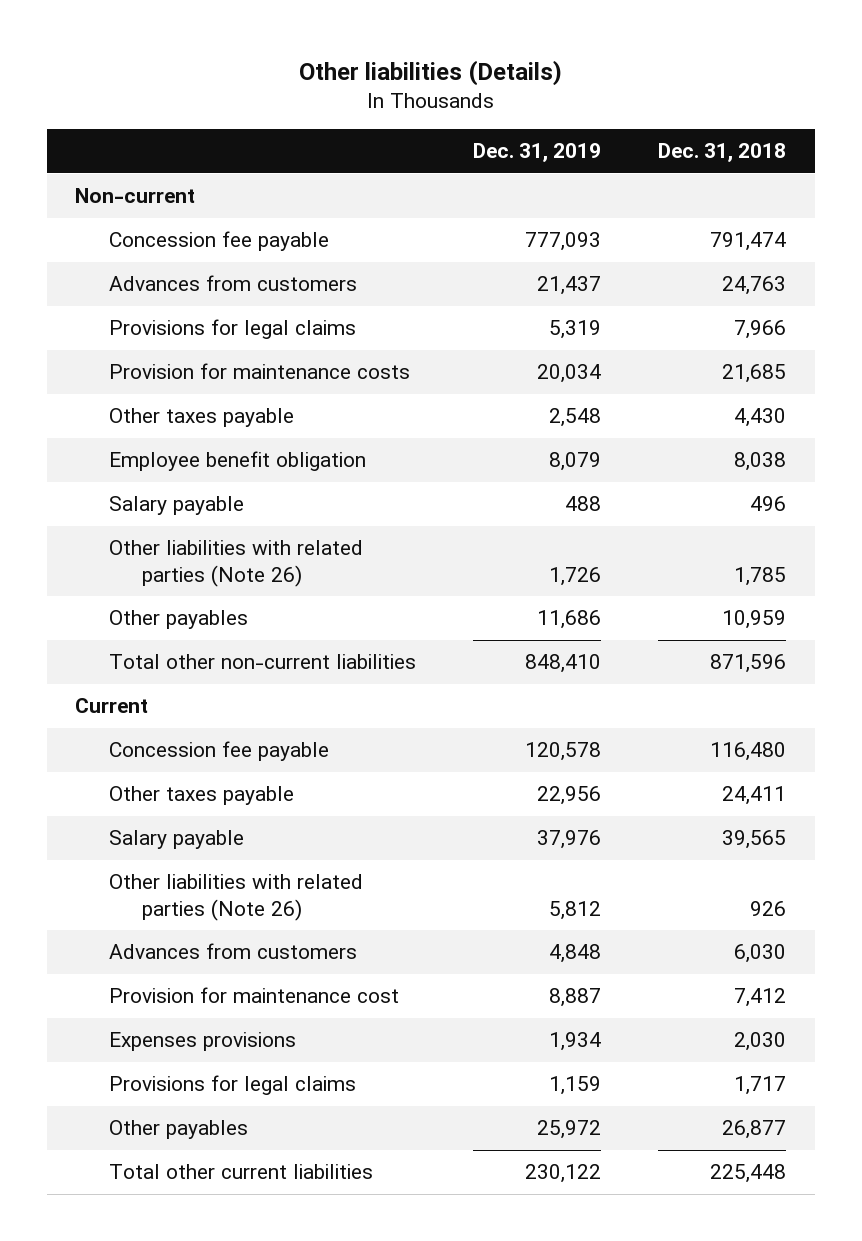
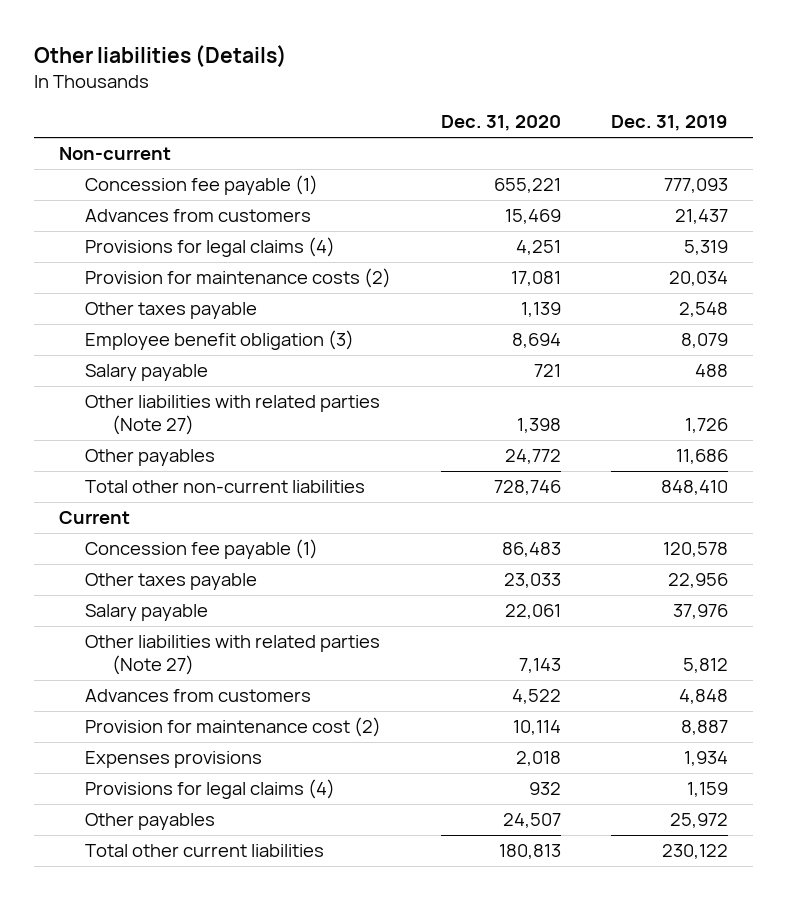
- | Dec. 31, 2019 | Dec. 31, 2018
+ | Dec. 31, 2020 | Dec. 31, 2019
- Concession fee payable | 777,093 | 791,474
+ Concession fee payable (1) | 655,221 | 777,093
- Provisions for legal claims | 5,319 | 7,966
- Provision for maintenance costs | 20,034 | 21,685
+ Provisions for legal claims (4) | 4,251 | 5,319
+ Provision for maintenance costs (2) | 17,081 | 20,034
- Employee benefit obligation | 8,079 | 8,038
+ Employee benefit obligation (3) | 8,694 | 8,079
- Other liabilities with related parties (Note 26) | 1,726 | 1,785
+ Other liabilities with related parties (Note 27) | 1,398 | 1,726
- Concession fee payable | 120,578 | 116,480
+ Concession fee payable (1) | 86,483 | 120,578
- Other liabilities with related parties (Note 26) | 5,812 | 926
+ Other liabilities with related parties (Note 27) | 7,143 | 5,812
- Provision for maintenance cost | 8,887 | 7,412
+ Provision for maintenance cost (2) | 10,114 | 8,887
- Provisions for legal claims | 1,159 | 1,717
+ Provisions for legal claims (4) | 932 | 1,159

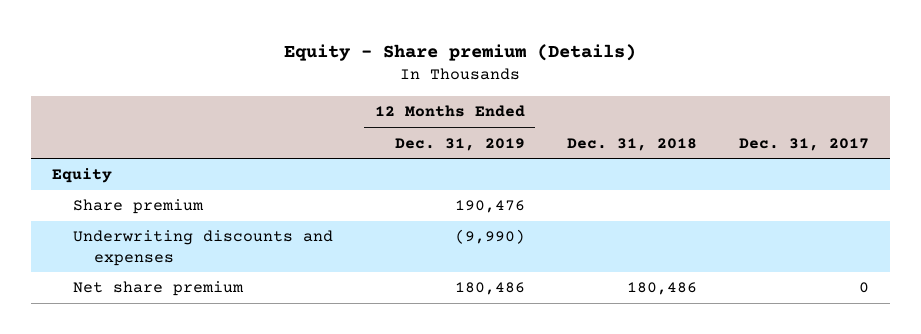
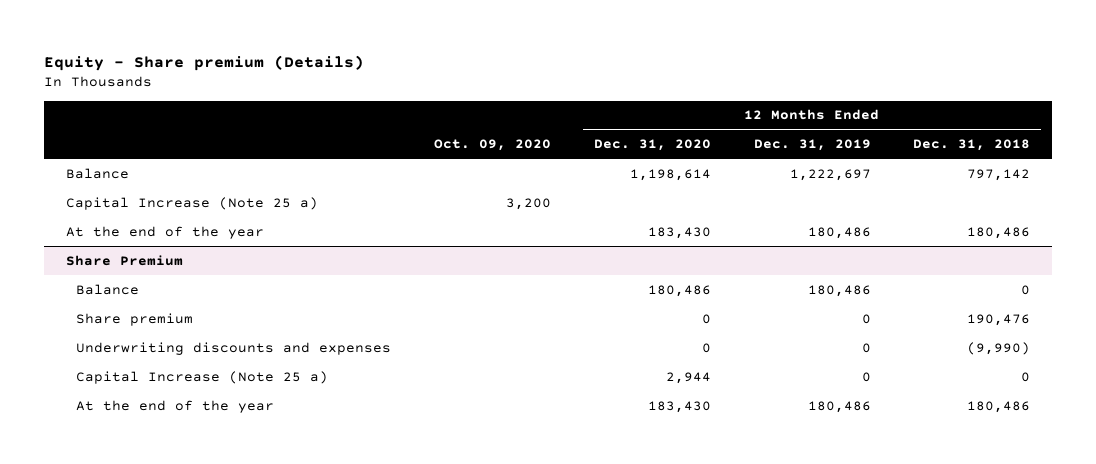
- | 12 Months Ended Dec. 31, 2019 | Dec. 31, 2018 | Dec. 31, 2017
+ | Oct. 09, 2020 | 12 Months Ended Dec. 31, 2020 | 12 Months Ended Dec. 31, 2019 | 12 Months Ended Dec. 31, 2018
- Equity
- Share premium | 190,476 | |
- Underwriting discounts and expenses | (9,990) | |
- Net share premium | 180,486 | 180,486 | 0
+ Balance | | 1,198,614 | 1,222,697 | 797,142
+ Capital Increase (Note 25 a) | 3,200 | | |
+ At the end of the year | | 183,430 | 180,486 | 180,486
+ Share Premium
+ Balance | | 180,486 | 180,486 | 0
+ Share premium | | 0 | 0 | 190,476
+ Underwriting discounts and expenses | | 0 | 0 | (9,990)
+ Capital Increase (Note 25 a) | | 2,944 | 0 | 0
+ At the end of the year | | 183,430 | 180,486 | 180,486

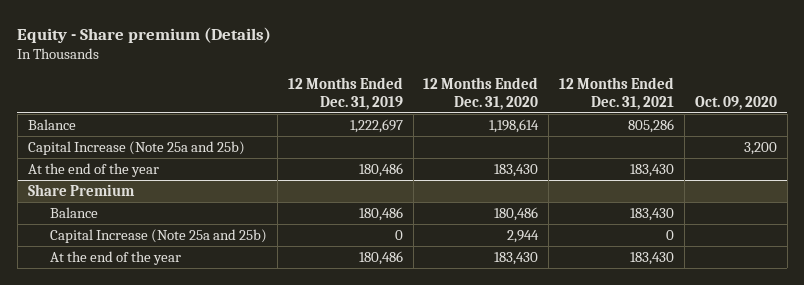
- | Oct. 09, 2020 | 12 Months Ended Dec. 31, 2020 | 12 Months Ended Dec. 31, 2019 | 12 Months Ended Dec. 31, 2018
+ | 12 Months Ended Dec. 31, 2019 | 12 Months Ended Dec. 31, 2020 | 12 Months Ended Dec. 31, 2021 | Oct. 09, 2020
- Capital Increase (Note 25 a) | 3,200 | | |
+ Capital Increase (Note 25a and 25b) | | | | 3,200
@ Share Premium
- Share premium | | 0 | 0 | 190,476
- Underwriting discounts and expenses | | 0 | 0 | (9,990)
- Capital Increase (Note 25 a) | | 2,944 | 0 | 0
+ Capital Increase (Note 25a and 25b) | 0 | 2,944 | 0 |

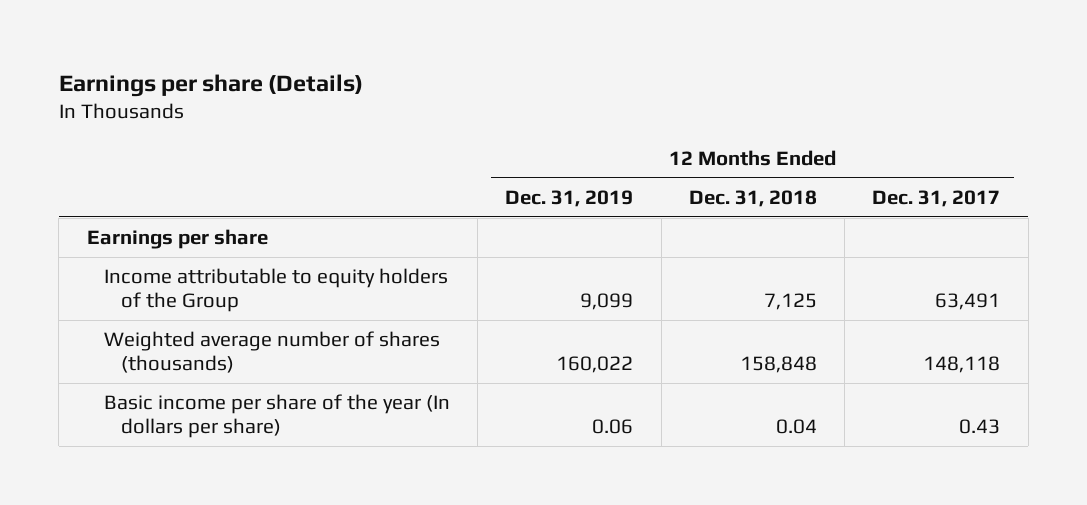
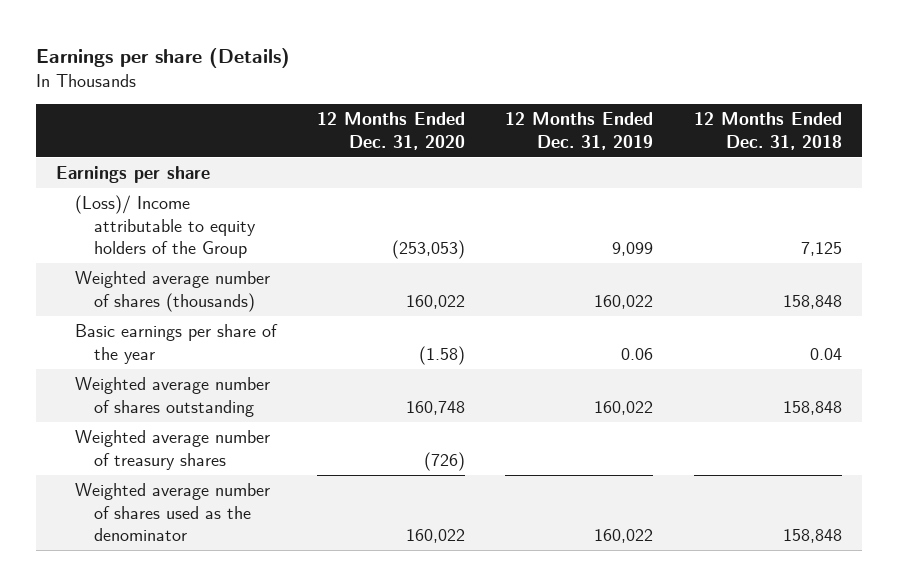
- | 12 Months Ended Dec. 31, 2019 | 12 Months Ended Dec. 31, 2018 | 12 Months Ended Dec. 31, 2017
+ | 12 Months Ended Dec. 31, 2020 | 12 Months Ended Dec. 31, 2019 | 12 Months Ended Dec. 31, 2018
- Income attributable to equity holders of the Group | 9,099 | 7,125 | 63,491
+ (Loss)/ Income attributable to equity holders of the Group | (253,053) | 9,099 | 7,125
- Basic income per share of the year (In dollars per share) | 0.06 | 0.04 | 0.43
+ Basic earnings per share of the year | (1.58) | 0.06 | 0.04
+ Weighted average number of shares outstanding | 160,748 | 160,022 | 158,848
+ Weighted average number of treasury shares | (726) | |
+ Weighted average number of shares used as the denominator | 160,022 | 160,022 | 158,848

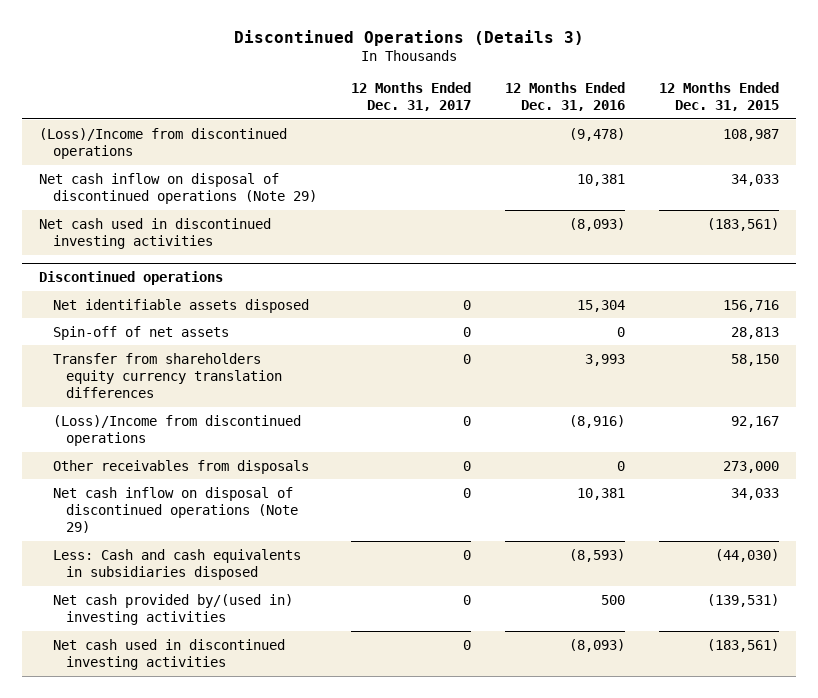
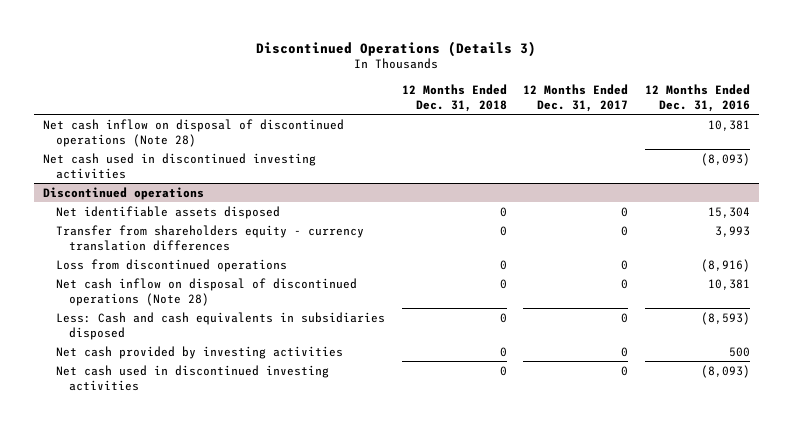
- | 12 Months Ended Dec. 31, 2017 | 12 Months Ended Dec. 31, 2016 | 12 Months Ended Dec. 31, 2015
+ | 12 Months Ended Dec. 31, 2018 | 12 Months Ended Dec. 31, 2017 | 12 Months Ended Dec. 31, 2016
- (Loss)/Income from discontinued operations | | (9,478) | 108,987
- Net cash inflow on disposal of discontinued operations (Note 29) | | 10,381 | 34,033
+ Net cash inflow on disposal of discontinued operations (Note 28) | | | 10,381
@ Discontinued operations
- Spin-off of net assets | 0 | 0 | 28,813
- Transfer from shareholders equity currency translation differences | 0 | 3,993 | 58,150
- (Loss)/Income from discontinued operations | 0 | (8,916) | 92,167
- Other receivables from disposals | 0 | 0 | 273,000
- Net cash inflow on disposal of discontinued operations (Note 29) | 0 | 10,381 | 34,033
+ Transfer from shareholders equity - currency translation differences | 0 | 0 | 3,993
+ Loss from discontinued operations | 0 | 0 | (8,916)
+ Net cash inflow on disposal of discontinued operations (Note 28) | 0 | 0 | 10,381
- Net cash provided by/(used in) investing activities | 0 | 500 | (139,531)
+ Net cash provided by investing activities | 0 | 0 | 500

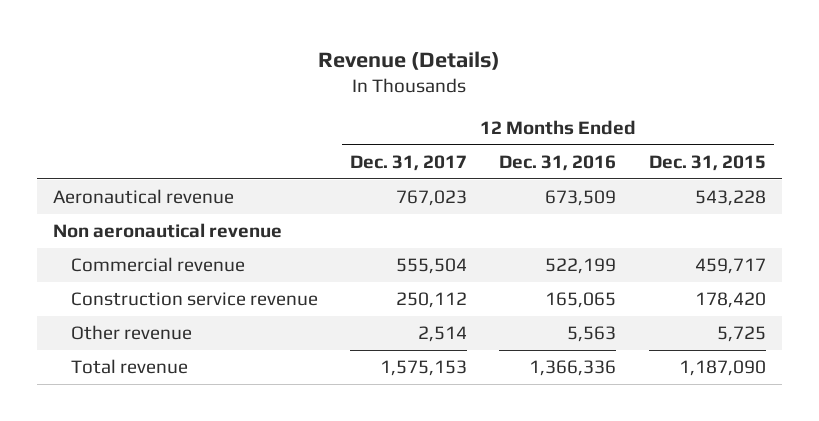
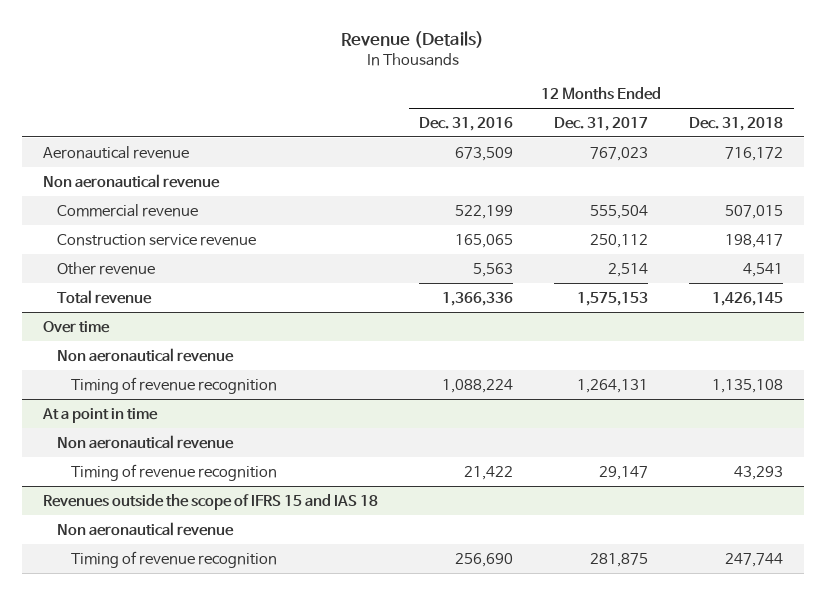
- | 12 Months Ended Dec. 31, 2017 | 12 Months Ended Dec. 31, 2016 | 12 Months Ended Dec. 31, 2015
+ | 12 Months Ended Dec. 31, 2016 | 12 Months Ended Dec. 31, 2017 | 12 Months Ended Dec. 31, 2018
+ Over time
+ Non aeronautical revenue
+ Timing of revenue recognition | 1,088,224 | 1,264,131 | 1,135,108
+ At a point in time
+ Non aeronautical revenue
+ Timing of revenue recognition | 21,422 | 29,147 | 43,293
+ Revenues outside the scope of IFRS 15 and IAS 18
+ Non aeronautical revenue
+ Timing of revenue recognition | 256,690 | 281,875 | 247,744

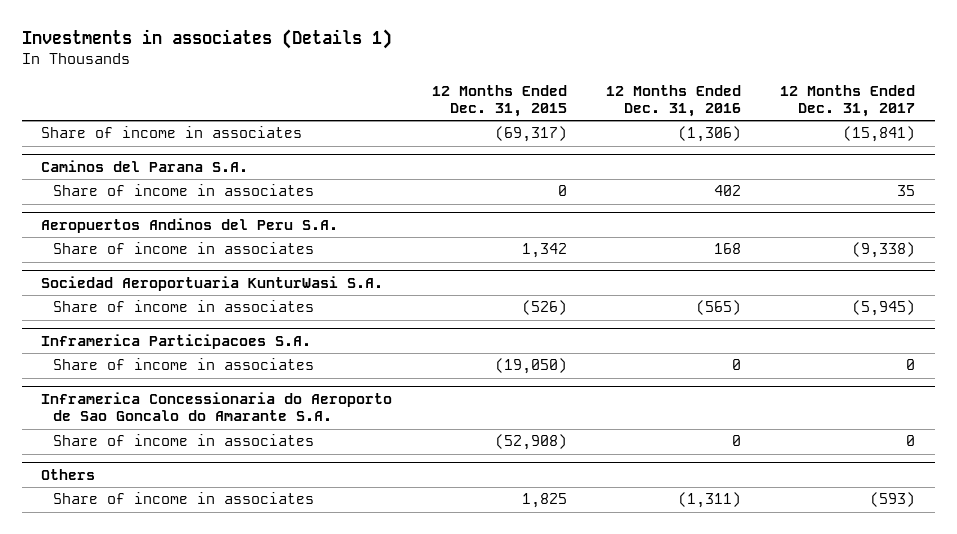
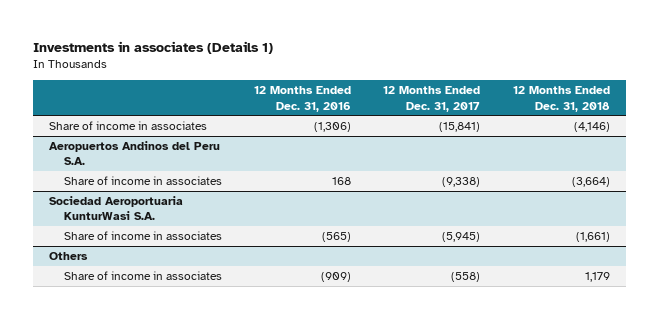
- | 12 Months Ended Dec. 31, 2015 | 12 Months Ended Dec. 31, 2016 | 12 Months Ended Dec. 31, 2017
+ | 12 Months Ended Dec. 31, 2016 | 12 Months Ended Dec. 31, 2017 | 12 Months Ended Dec. 31, 2018
- Caminos del Parana S.A.
- Share of income in associates | 0 | 402 | 35
- Inframerica Participacoes S.A.
- Share of income in associates | (19,050) | 0 | 0
- Inframerica Concessionaria do Aeroporto de Sao Goncalo do Amarante S.A.
- Share of income in associates | (52,908) | 0 | 0
@ Others
- Share of income in associates | 1,825 | (1,311) | (593)
+ Share of income in associates | (909) | (558) | 1,179

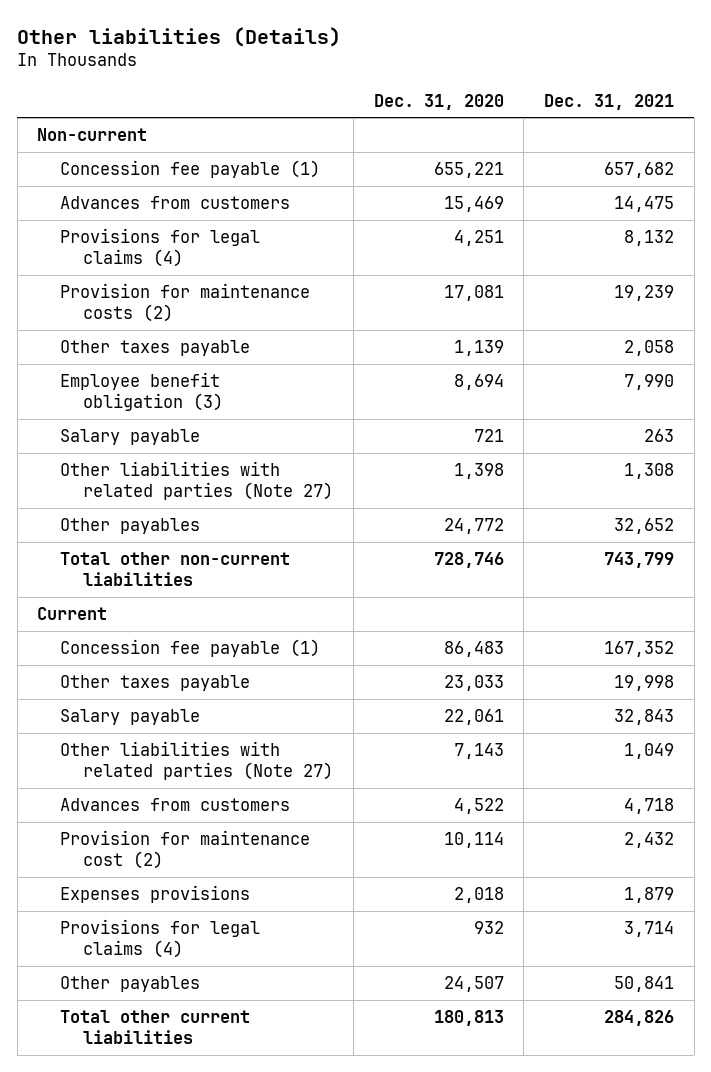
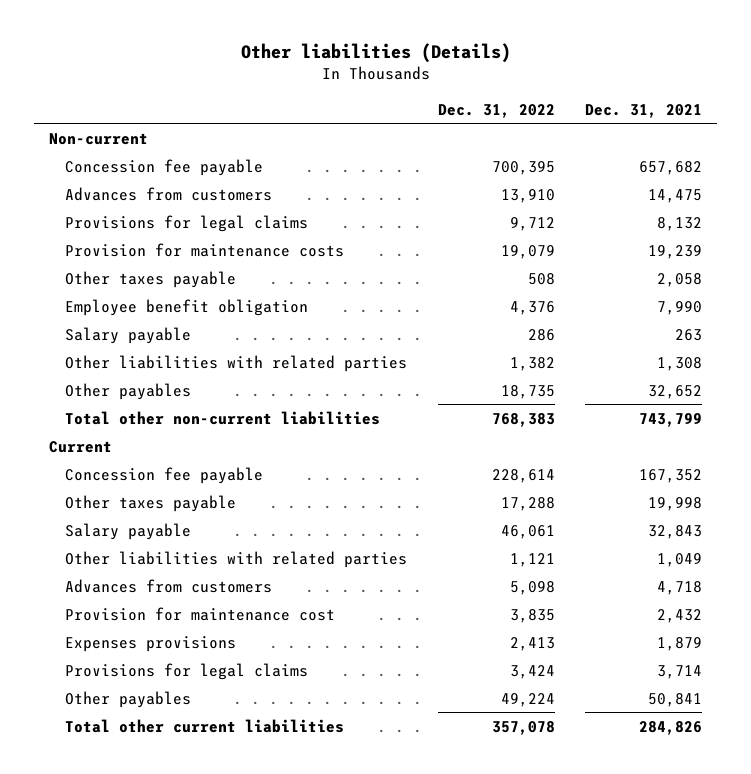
- | Dec. 31, 2020 | Dec. 31, 2021
+ | Dec. 31, 2022 | Dec. 31, 2021
- Concession fee payable (1) | 655,221 | 657,682
+ Concession fee payable | 700,395 | 657,682
- Provisions for legal claims (4) | 4,251 | 8,132
- Provision for maintenance costs (2) | 17,081 | 19,239
+ Provisions for legal claims | 9,712 | 8,132
+ Provision for maintenance costs | 19,079 | 19,239
- Employee benefit obligation (3) | 8,694 | 7,990
+ Employee benefit obligation | 4,376 | 7,990
- Other liabilities with related parties (Note 27) | 1,398 | 1,308
+ Other liabilities with related parties | 1,382 | 1,308
- Concession fee payable (1) | 86,483 | 167,352
+ Concession fee payable | 228,614 | 167,352
- Other liabilities with related parties (Note 27) | 7,143 | 1,049
+ Other liabilities with related parties | 1,121 | 1,049
- Provision for maintenance cost (2) | 10,114 | 2,432
+ Provision for maintenance cost | 3,835 | 2,432
- Provisions for legal claims (4) | 932 | 3,714
+ Provisions for legal claims | 3,424 | 3,714

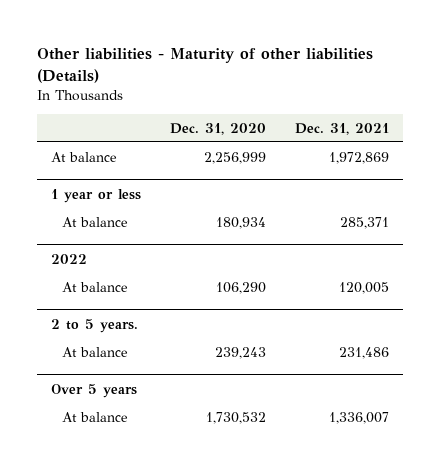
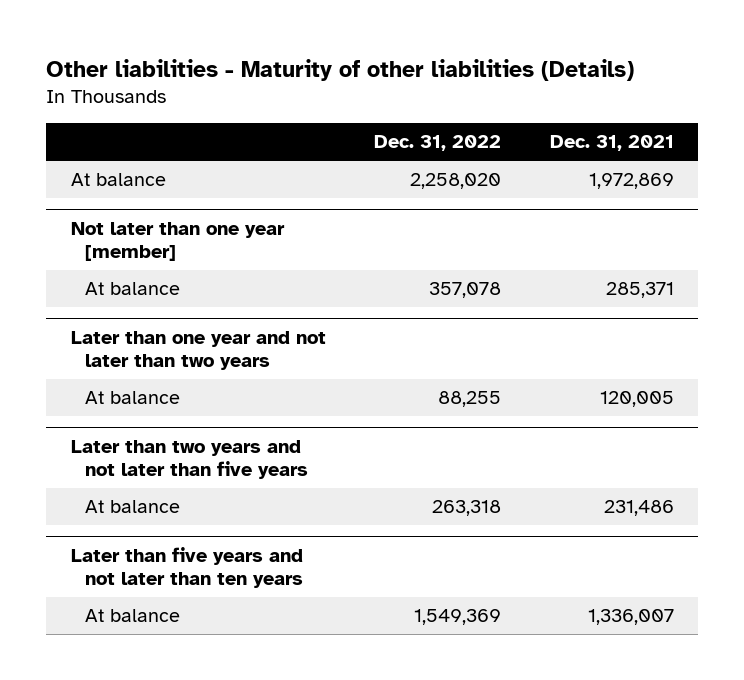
- | Dec. 31, 2020 | Dec. 31, 2021
+ | Dec. 31, 2022 | Dec. 31, 2021
- 1 year or less
+ Not later than one year [member]
- 2022
+ Later than one year and not later than two years
- 2 to 5 years.
+ Later than two years and not later than five years
- Over 5 years
+ Later than five years and not later than ten years

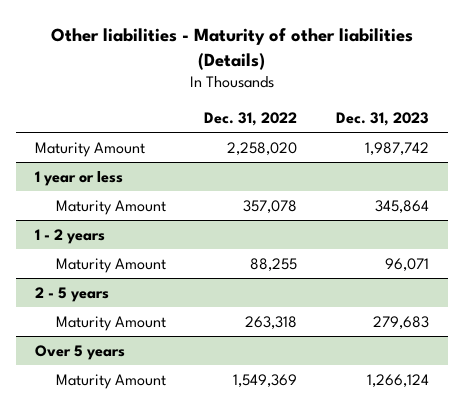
- | Dec. 31, 2022 | Dec. 31, 2021
+ | Dec. 31, 2022 | Dec. 31, 2023
- At balance | 2,258,020 | 1,972,869
- Not later than one year [member]
- At balance | 357,078 | 285,371
- Later than one year and not later than two years
- At balance | 88,255 | 120,005
- Later than two years and not later than five years
- At balance | 263,318 | 231,486
- Later than five years and not later than ten years
- At balance | 1,549,369 | 1,336,007
+ Maturity Amount | 2,258,020 | 1,987,742
+ 1 year or less
+ Maturity Amount | 357,078 | 345,864
+ 1 - 2 years
+ Maturity Amount | 88,255 | 96,071
+ 2 - 5 years
+ Maturity Amount | 263,318 | 279,683
+ Over 5 years
+ Maturity Amount | 1,549,369 | 1,266,124

